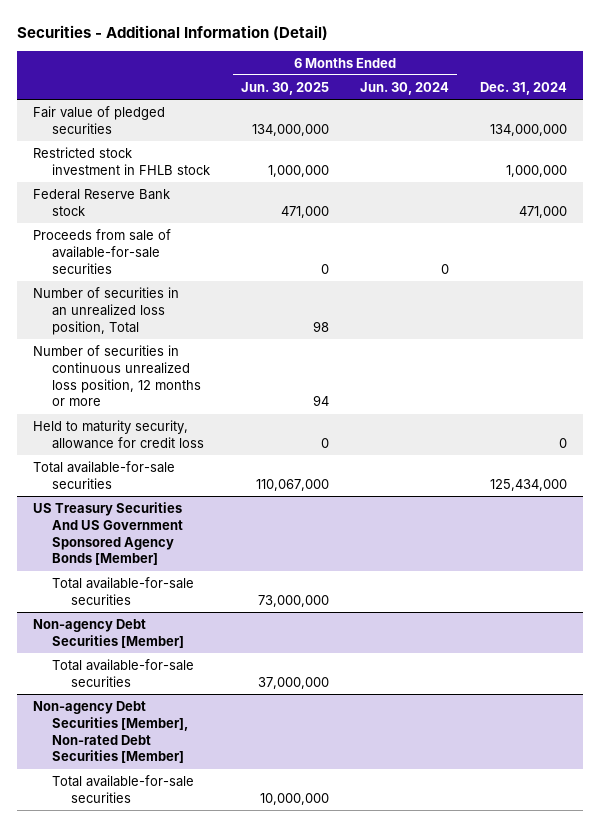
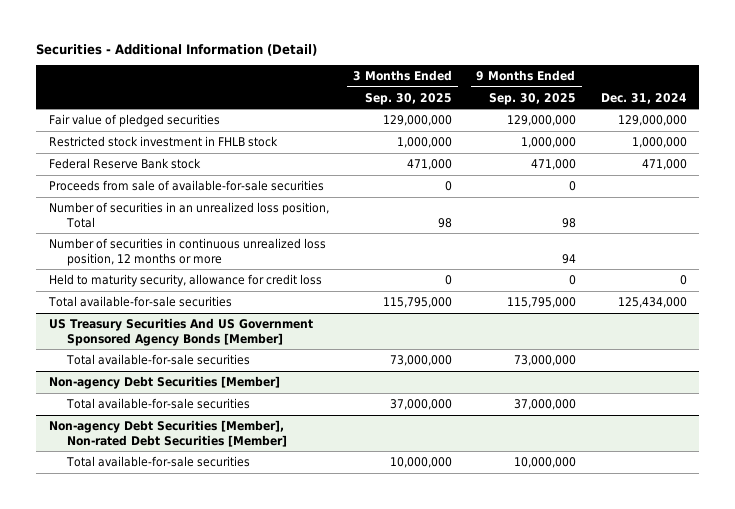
- | 6 Months Ended Jun. 30, 2025 | 6 Months Ended Jun. 30, 2024 | Dec. 31, 2024
+ | 3 Months Ended Sep. 30, 2025 | 9 Months Ended Sep. 30, 2025 | Dec. 31, 2024
- Fair value of pledged securities | 134,000,000 | | 134,000,000
+ Fair value of pledged securities | 129,000,000 | 129,000,000 | 129,000,000

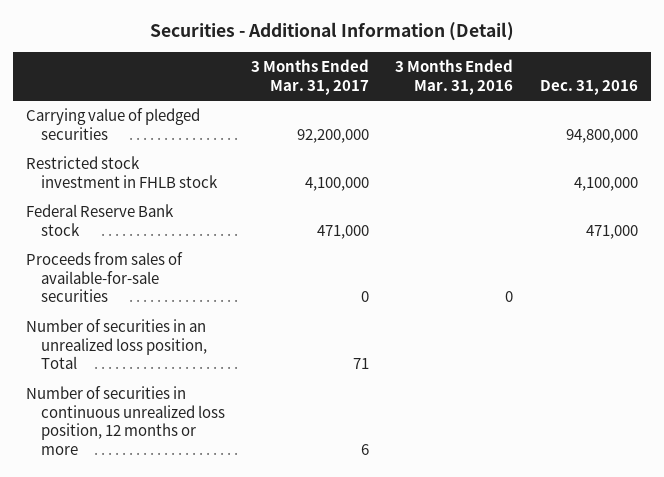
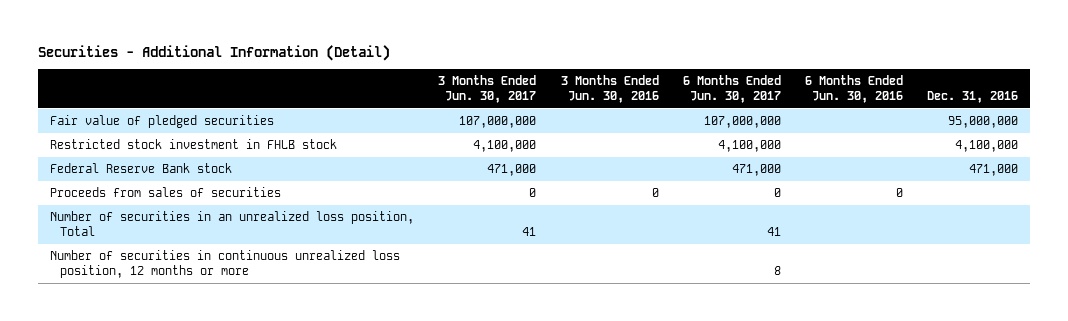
- | 3 Months Ended Mar. 31, 2017 | 3 Months Ended Mar. 31, 2016 | Dec. 31, 2016
+ | 3 Months Ended Jun. 30, 2017 | 3 Months Ended Jun. 30, 2016 | 6 Months Ended Jun. 30, 2017 | 6 Months Ended Jun. 30, 2016 | Dec. 31, 2016
- Carrying value of pledged securities | 92,200,000 | | 94,800,000
+ Fair value of pledged securities | 107,000,000 | | 107,000,000 | | 95,000,000
- Proceeds from sales of available-for-sale securities | 0 | 0 |
+ Proceeds from sales of securities | 0 | 0 | 0 | 0 |

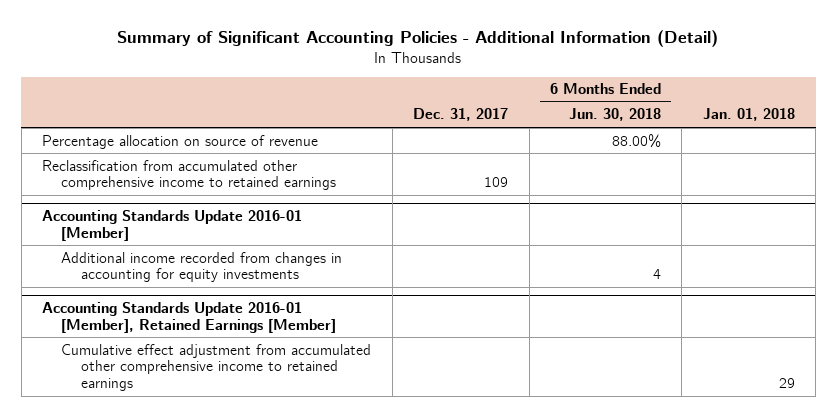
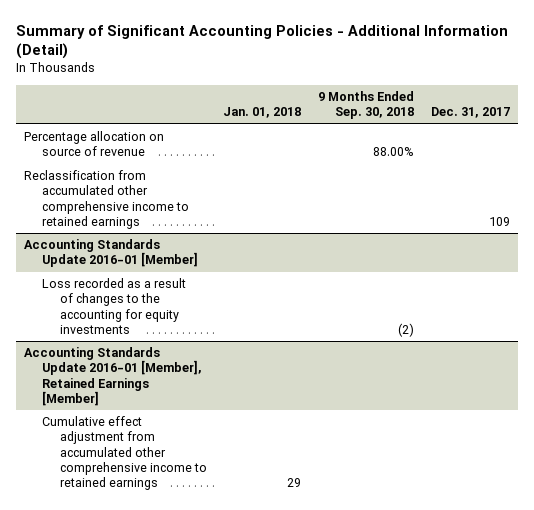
- | Dec. 31, 2017 | 6 Months Ended Jun. 30, 2018 | Jan. 01, 2018
+ | Jan. 01, 2018 | 9 Months Ended Sep. 30, 2018 | Dec. 31, 2017
@ Accounting Standards Update 2016-01 [Member]
- Additional income recorded from changes in accounting for equity investments | | 4 |
+ Loss recorded as a result of changes to the accounting for equity investments | | (2) |

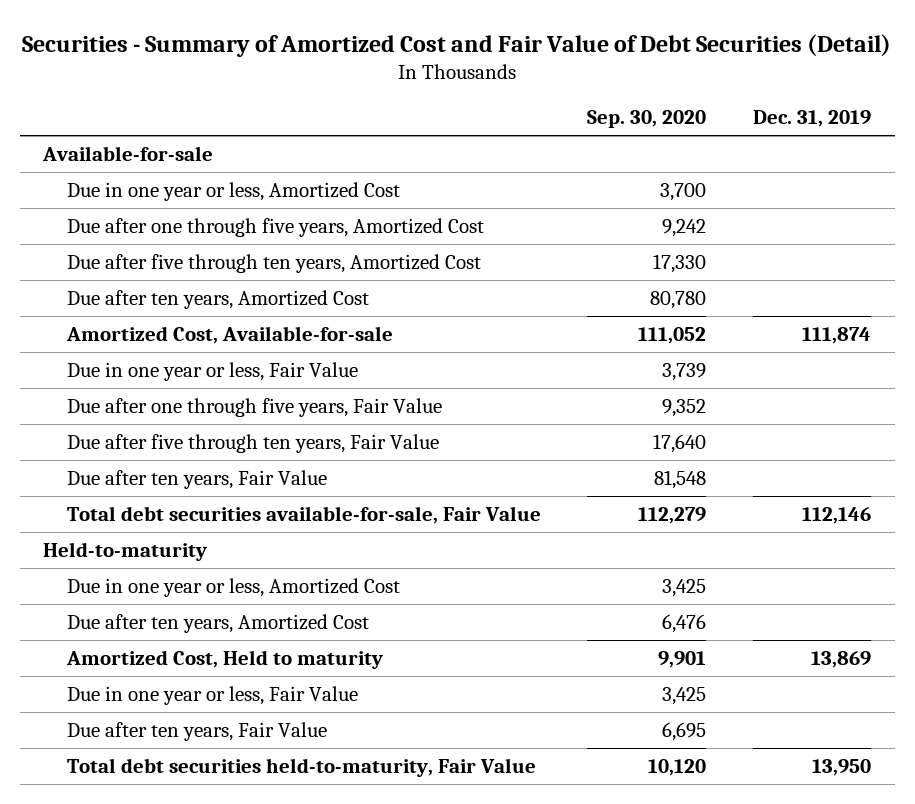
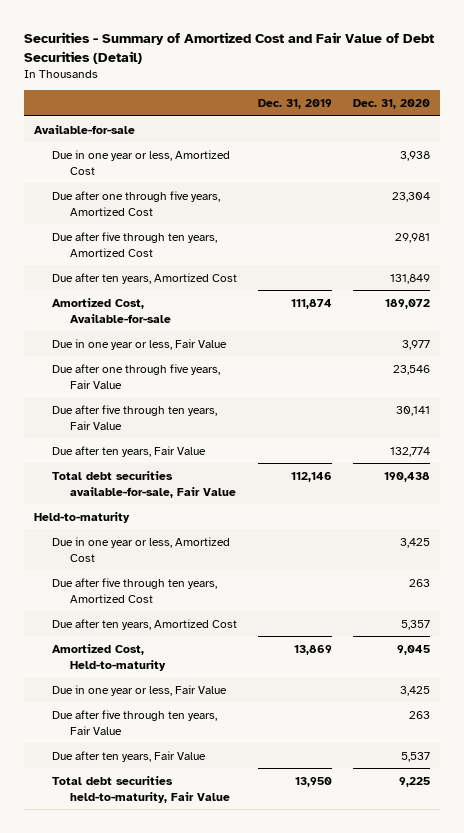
- | Sep. 30, 2020 | Dec. 31, 2019
+ | Dec. 31, 2019 | Dec. 31, 2020
+ Due after five through ten years, Amortized Cost | | 263
- Amortized Cost, Held to maturity | 9,901 | 13,869
+ Amortized Cost, Held-to-maturity | 13,869 | 9,045
+ Due after five through ten years, Fair Value | | 263

